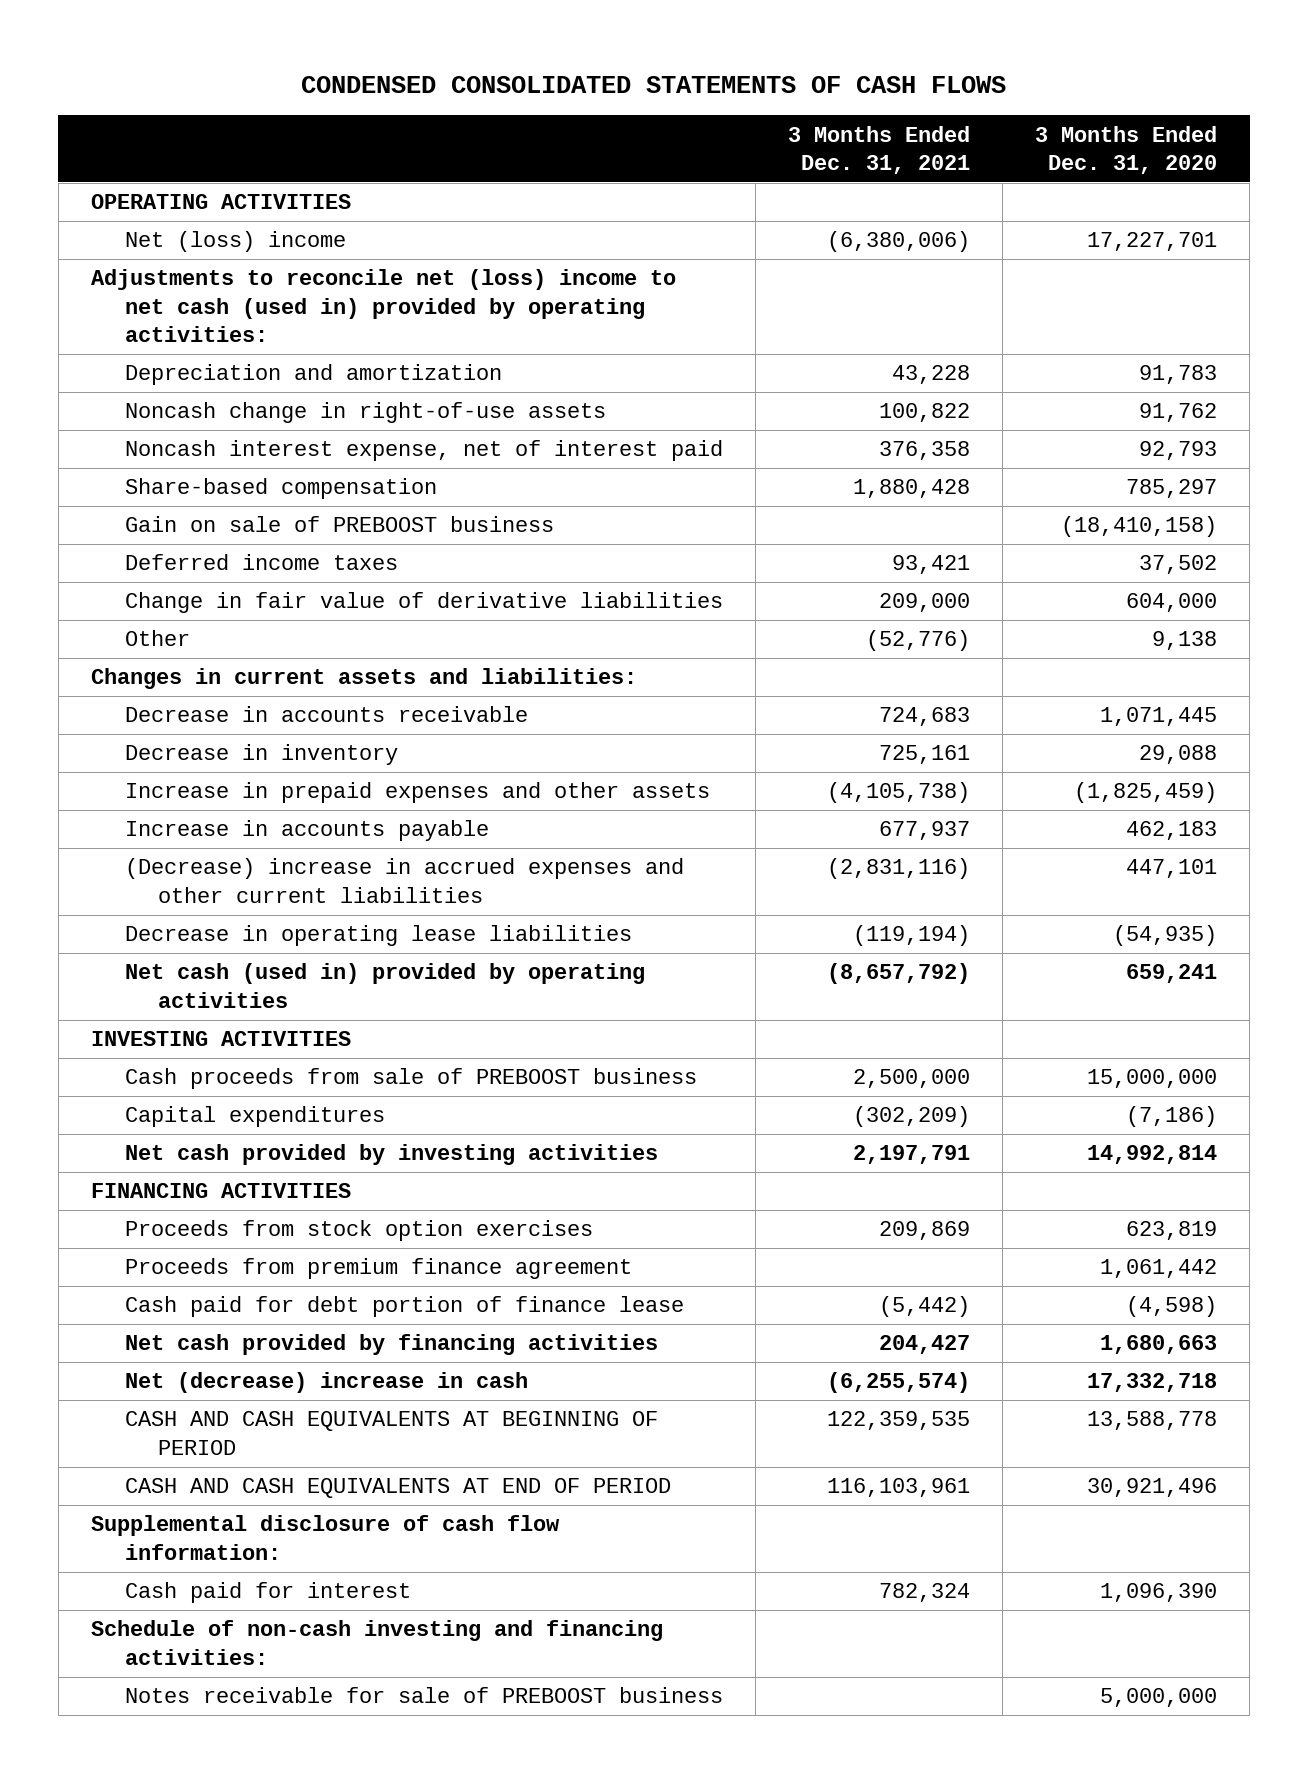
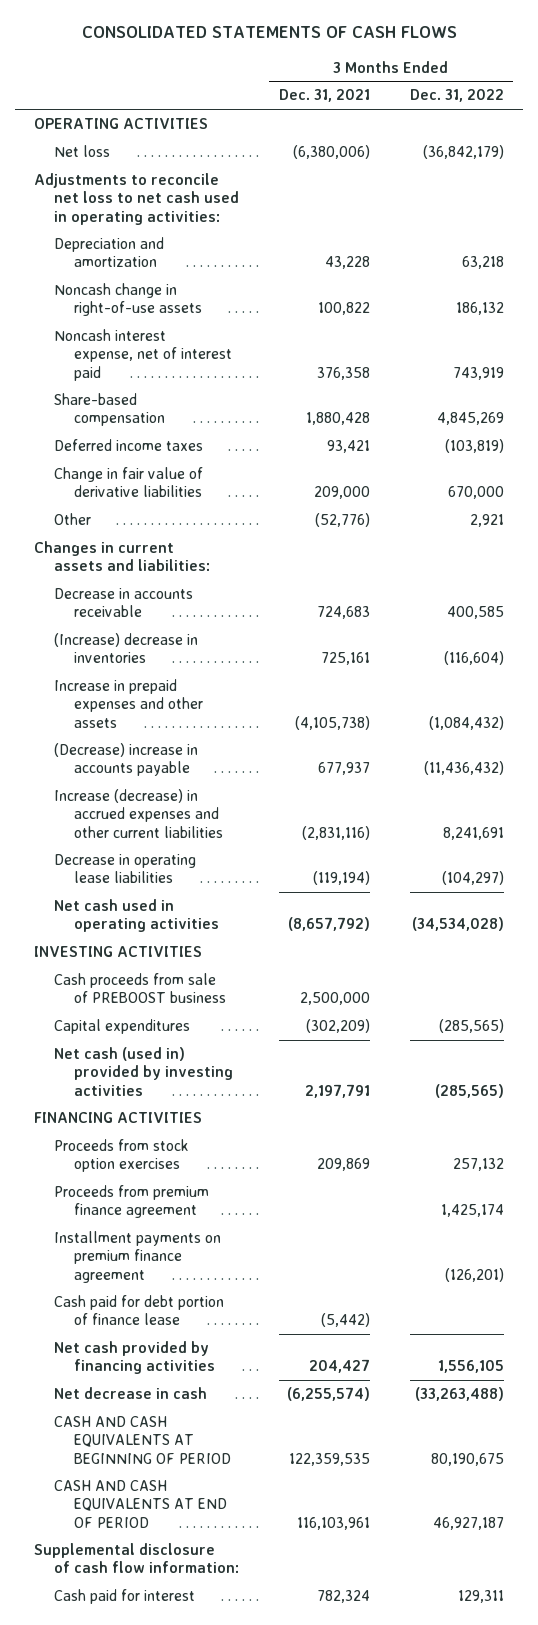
- CONDENSED CONSOLIDATED STATEMENTS OF CASH FLOWS
+ CONSOLIDATED STATEMENTS OF CASH FLOWS
- | 3 Months Ended Dec. 31, 2021 | 3 Months Ended Dec. 31, 2020
+ | 3 Months Ended Dec. 31, 2021 | 3 Months Ended Dec. 31, 2022
- Net (loss) income | (6,380,006) | 17,227,701
- Adjustments to reconcile net (loss) income to net cash (used in) provided by operating activities:
+ Net loss | (6,380,006) | (36,842,179)
+ Adjustments to reconcile net loss to net cash used in operating activities:
- Gain on sale of PREBOOST business | | (18,410,158)
- Decrease in inventory | 725,161 | 29,088
+ (Increase) decrease in inventories | 725,161 | (116,604)
- Increase in accounts payable | 677,937 | 462,183
- (Decrease) increase in accrued expenses and other current liabilities | (2,831,116) | 447,101
+ (Decrease) increase in accounts payable | 677,937 | (11,436,432)
+ Increase (decrease) in accrued expenses and other current liabilities | (2,831,116) | 8,241,691
- Net cash (used in) provided by operating activities | (8,657,792) | 659,241
+ Net cash used in operating activities | (8,657,792) | (34,534,028)
- Net cash provided by investing activities | 2,197,791 | 14,992,814
+ Net cash (used in) provided by investing activities | 2,197,791 | (285,565)
+ Installment payments on premium finance agreement | | (126,201)
- Net (decrease) increase in cash | (6,255,574) | 17,332,718
+ Net decrease in cash | (6,255,574) | (33,263,488)
- Schedule of non-cash investing and financing activities:
- Notes receivable for sale of PREBOOST business | | 5,000,000

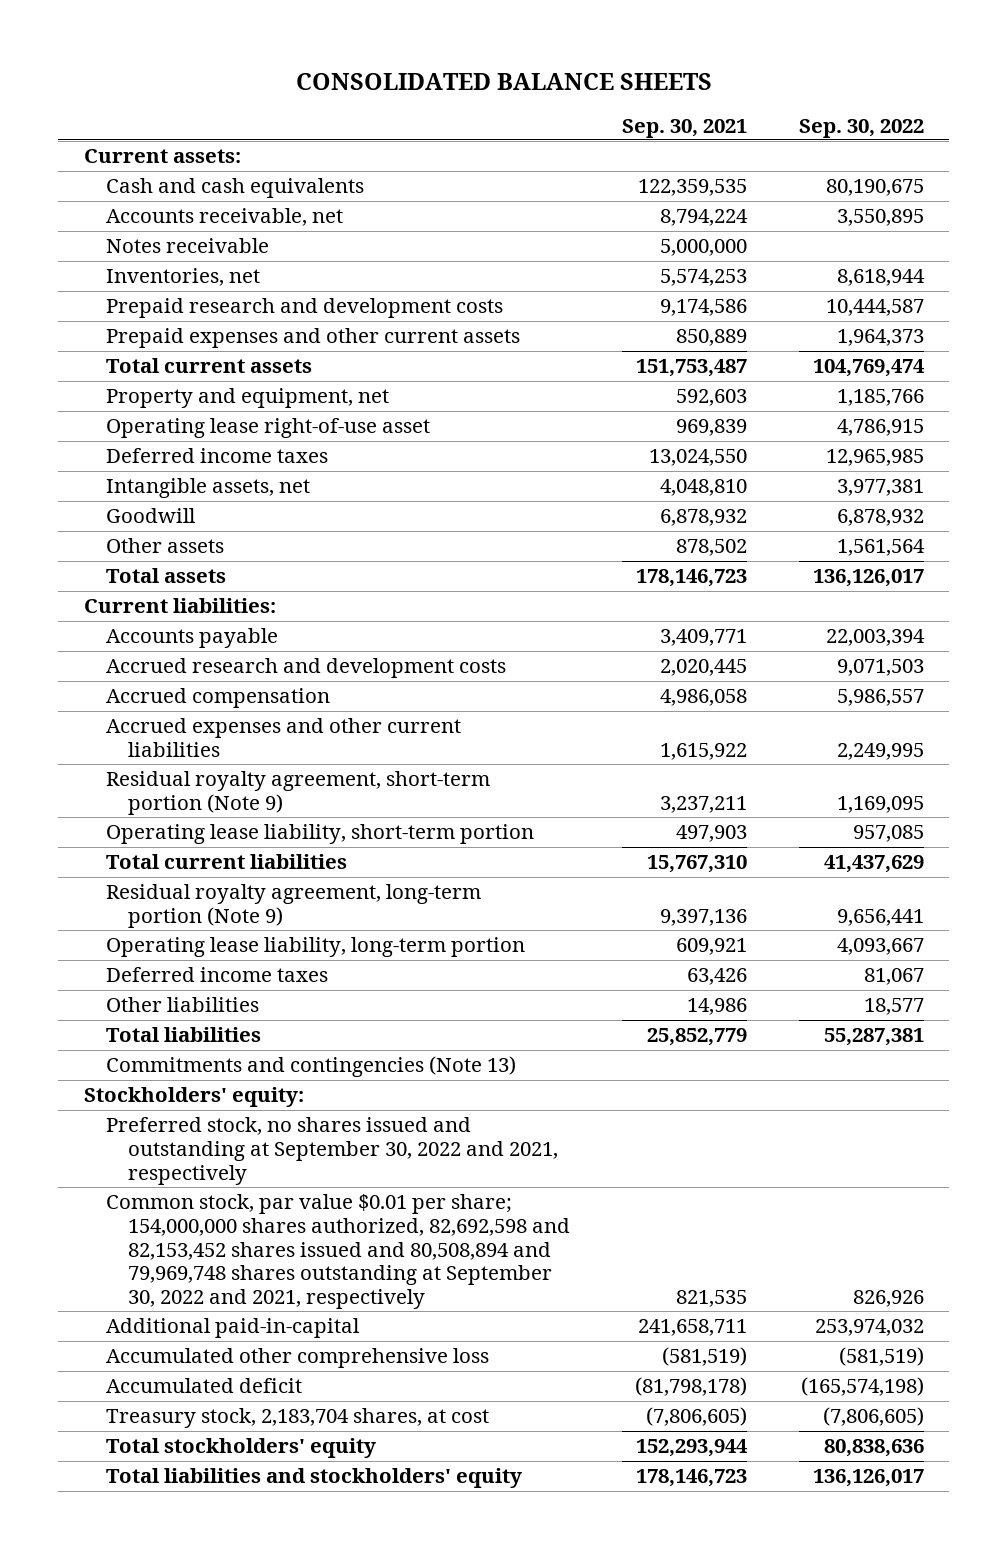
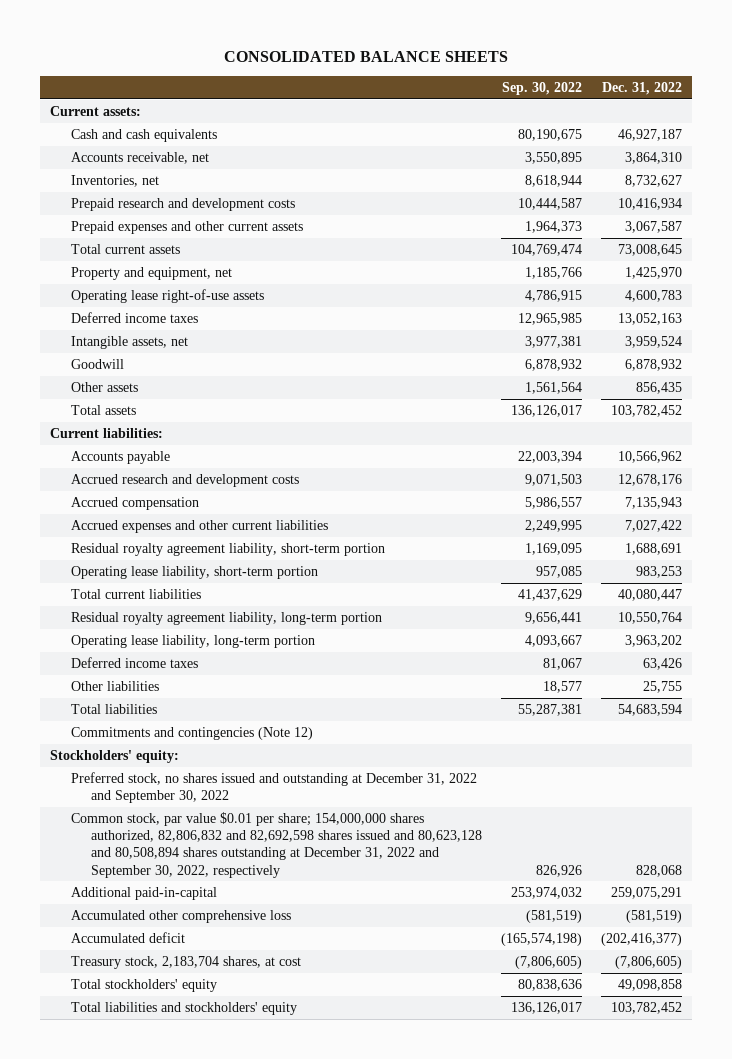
- | Sep. 30, 2021 | Sep. 30, 2022
+ | Sep. 30, 2022 | Dec. 31, 2022
- Notes receivable | 5,000,000 |
- Operating lease right-of-use asset | 969,839 | 4,786,915
+ Operating lease right-of-use assets | 4,786,915 | 4,600,783
- Residual royalty agreement, short-term portion (Note 9) | 3,237,211 | 1,169,095
+ Residual royalty agreement liability, short-term portion | 1,169,095 | 1,688,691
- Residual royalty agreement, long-term portion (Note 9) | 9,397,136 | 9,656,441
+ Residual royalty agreement liability, long-term portion | 9,656,441 | 10,550,764
- Commitments and contingencies (Note 13)
+ Commitments and contingencies (Note 12)
- Preferred stock, no shares issued and outstanding at September 30, 2022 and 2021, respectively
- Common stock, par value $0.01 per share; 154,000,000 shares authorized, 82,692,598 and 82,153,452 shares issued and 80,508,894 and 79,969,748 shares outstanding at September 30, 2022 and 2021, respectively | 821,535 | 826,926
+ Preferred stock, no shares issued and outstanding at December 31, 2022 and September 30, 2022
+ Common stock, par value $0.01 per share; 154,000,000 shares authorized, 82,806,832 and 82,692,598 shares issued and 80,623,128 and 80,508,894 shares outstanding at December 31, 2022 and September 30, 2022, respectively | 826,926 | 828,068

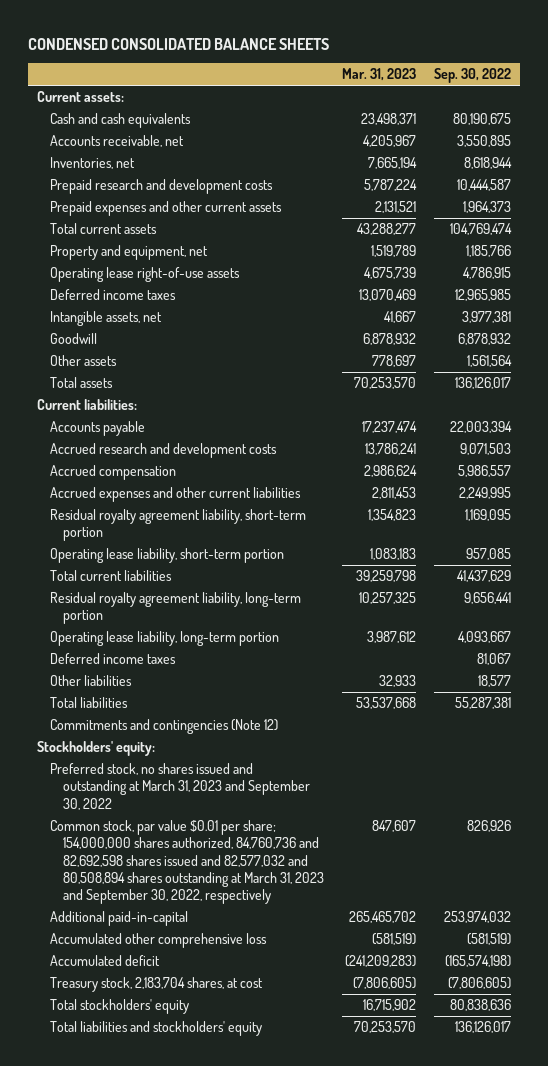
- CONSOLIDATED BALANCE SHEETS
+ CONDENSED CONSOLIDATED BALANCE SHEETS
- | Sep. 30, 2022 | Dec. 31, 2022
+ | Mar. 31, 2023 | Sep. 30, 2022
- Preferred stock, no shares issued and outstanding at December 31, 2022 and September 30, 2022
- Common stock, par value $0.01 per share; 154,000,000 shares authorized, 82,806,832 and 82,692,598 shares issued and 80,623,128 and 80,508,894 shares outstanding at December 31, 2022 and September 30, 2022, respectively | 826,926 | 828,068
+ Preferred stock, no shares issued and outstanding at March 31, 2023 and September 30, 2022
+ Common stock, par value $0.01 per share; 154,000,000 shares authorized, 84,760,736 and 82,692,598 shares issued and 82,577,032 and 80,508,894 shares outstanding at March 31, 2023 and September 30, 2022, respectively | 847,607 | 826,926

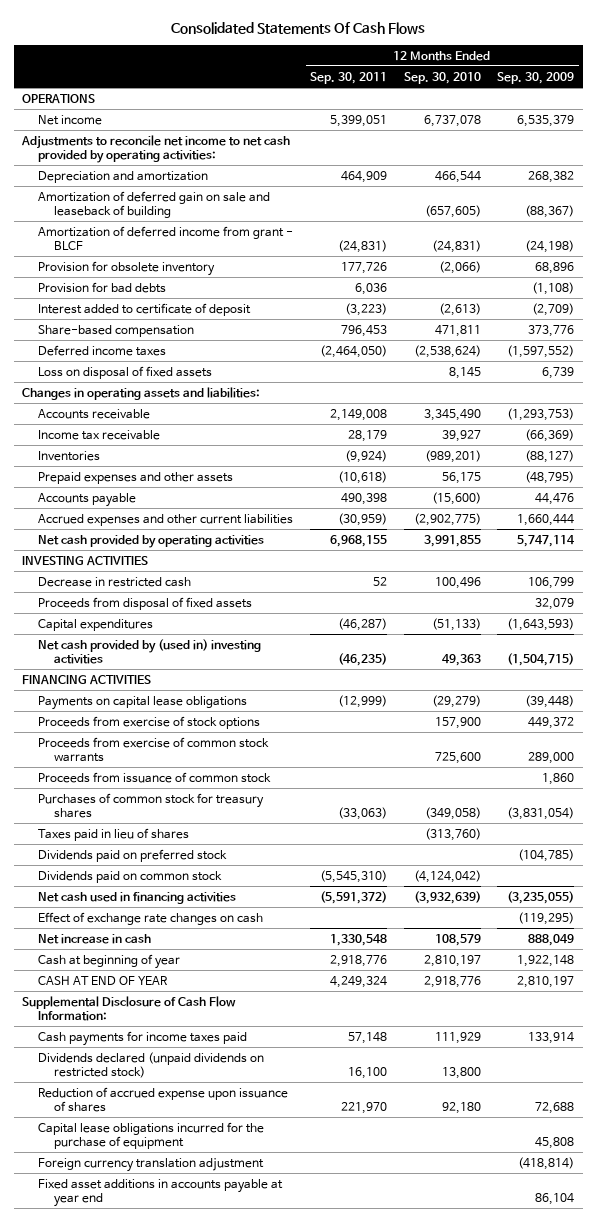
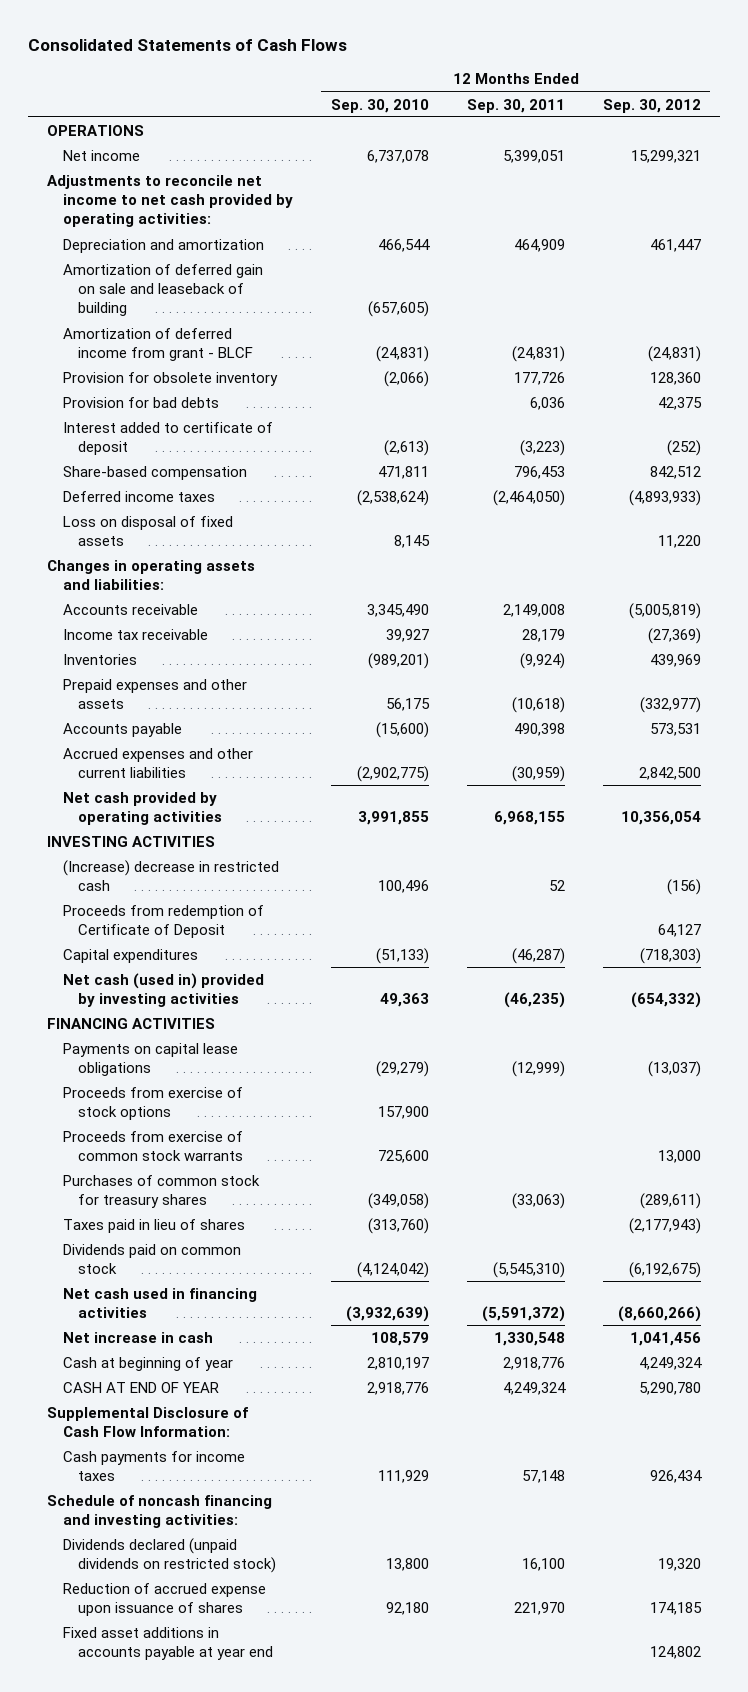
- Consolidated Statements Of Cash Flows
+ Consolidated Statements of Cash Flows
- | 12 Months Ended Sep. 30, 2011 | 12 Months Ended Sep. 30, 2010 | 12 Months Ended Sep. 30, 2009
+ | 12 Months Ended Sep. 30, 2010 | 12 Months Ended Sep. 30, 2011 | 12 Months Ended Sep. 30, 2012
- Decrease in restricted cash | 52 | 100,496 | 106,799
- Proceeds from disposal of fixed assets | | | 32,079
+ (Increase) decrease in restricted cash | 100,496 | 52 | (156)
+ Proceeds from redemption of Certificate of Deposit | | | 64,127
- Net cash provided by (used in) investing activities | (46,235) | 49,363 | (1,504,715)
+ Net cash (used in) provided by investing activities | 49,363 | (46,235) | (654,332)
- Proceeds from issuance of common stock | | | 1,860
- Dividends paid on preferred stock | | | (104,785)
- Effect of exchange rate changes on cash | | | (119,295)
- Cash payments for income taxes paid | 57,148 | 111,929 | 133,914
+ Cash payments for income taxes | 111,929 | 57,148 | 926,434
+ Schedule of noncash financing and investing activities:
- Capital lease obligations incurred for the purchase of equipment | | | 45,808
- Foreign currency translation adjustment | | | (418,814)

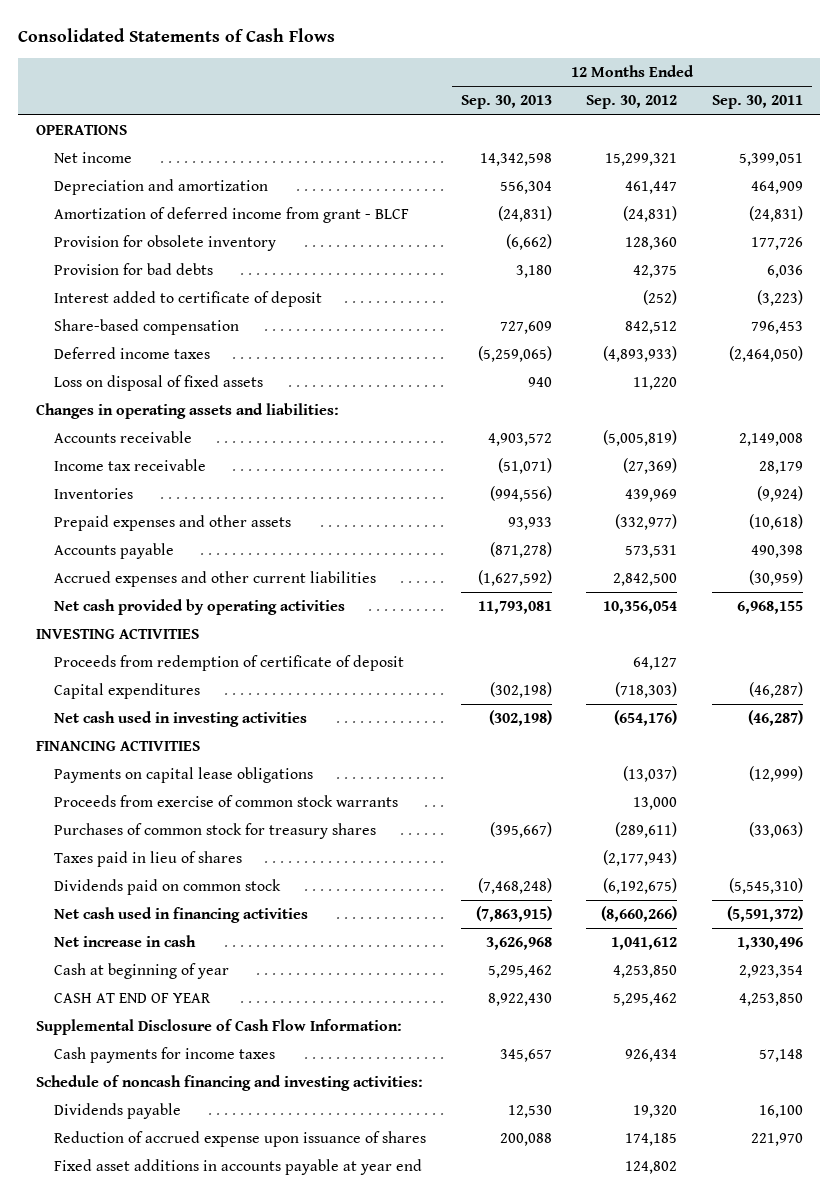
- | 12 Months Ended Sep. 30, 2010 | 12 Months Ended Sep. 30, 2011 | 12 Months Ended Sep. 30, 2012
+ | 12 Months Ended Sep. 30, 2013 | 12 Months Ended Sep. 30, 2012 | 12 Months Ended Sep. 30, 2011
- Adjustments to reconcile net income to net cash provided by operating activities:
- Amortization of deferred gain on sale and leaseback of building | (657,605) | |
- (Increase) decrease in restricted cash | 100,496 | 52 | (156)
- Proceeds from redemption of Certificate of Deposit | | | 64,127
+ Proceeds from redemption of certificate of deposit | | 64,127 |
- Net cash (used in) provided by investing activities | 49,363 | (46,235) | (654,332)
+ Net cash used in investing activities | (302,198) | (654,176) | (46,287)
- Proceeds from exercise of stock options | 157,900 | |
- Net increase in cash | 108,579 | 1,330,548 | 1,041,456
- Cash at beginning of year | 2,810,197 | 2,918,776 | 4,249,324
- CASH AT END OF YEAR | 2,918,776 | 4,249,324 | 5,290,780
+ Net increase in cash | 3,626,968 | 1,041,612 | 1,330,496
+ Cash at beginning of year | 5,295,462 | 4,253,850 | 2,923,354
+ CASH AT END OF YEAR | 8,922,430 | 5,295,462 | 4,253,850
- Dividends declared (unpaid dividends on restricted stock) | 13,800 | 16,100 | 19,320
+ Dividends payable | 12,530 | 19,320 | 16,100

